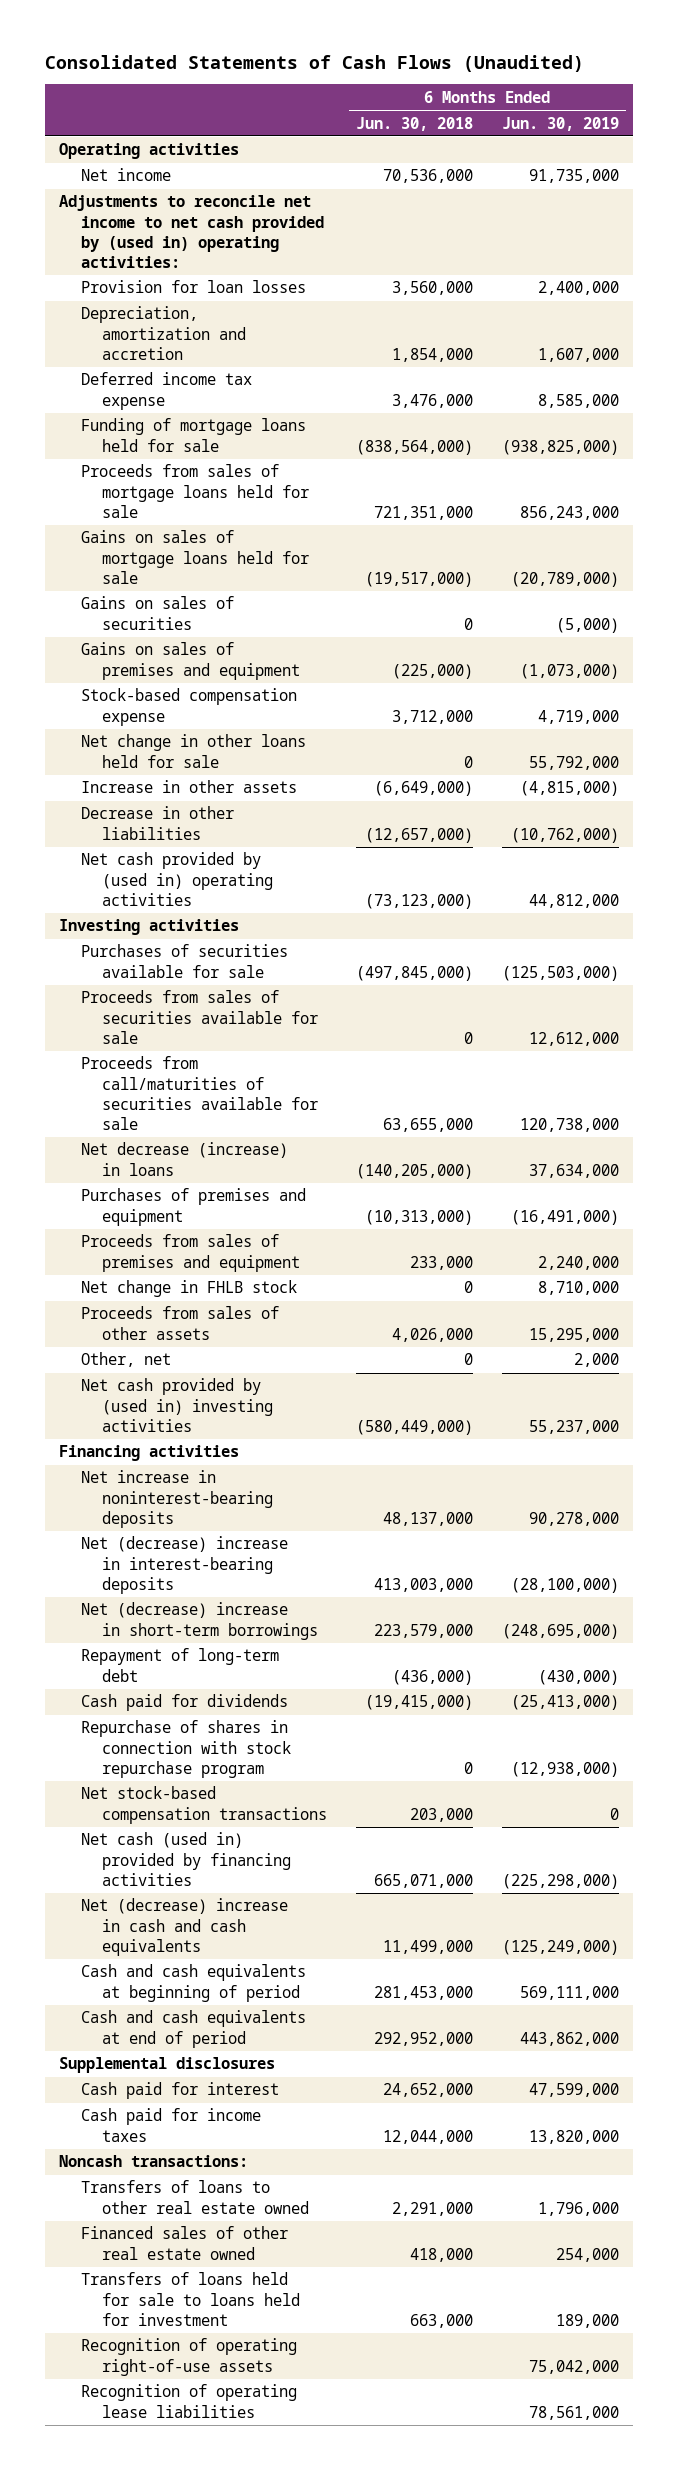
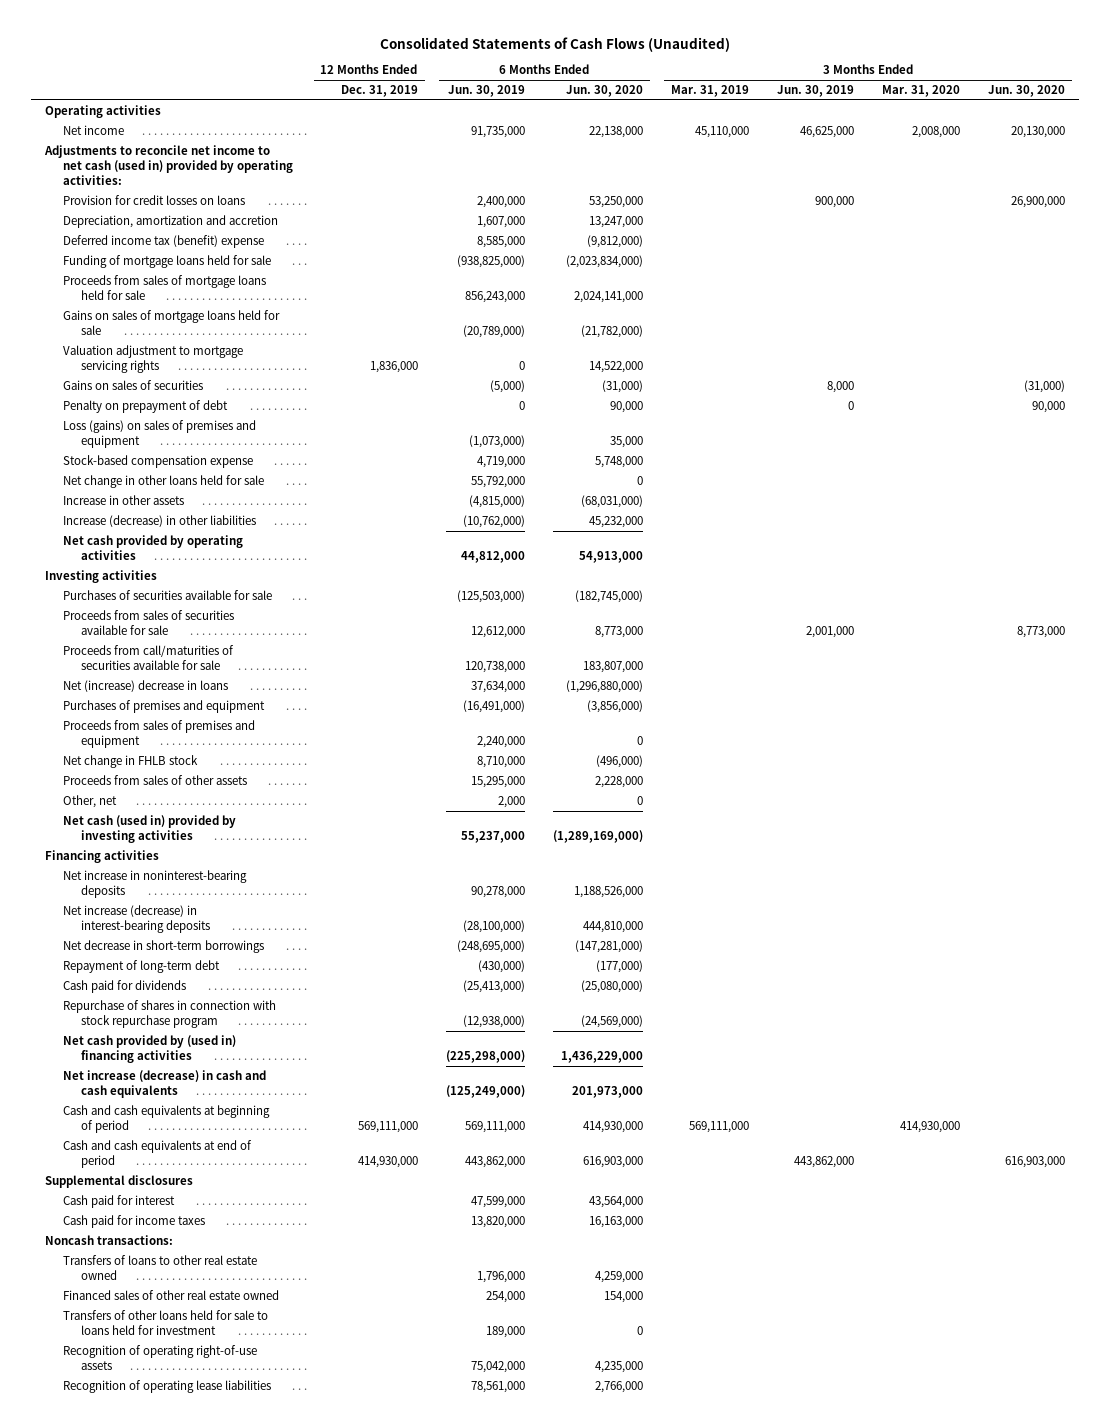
- | 6 Months Ended Jun. 30, 2018 | 6 Months Ended Jun. 30, 2019
+ | 12 Months Ended Dec. 31, 2019 | 6 Months Ended Jun. 30, 2019 | 6 Months Ended Jun. 30, 2020 | 3 Months Ended Mar. 31, 2019 | 3 Months Ended Jun. 30, 2019 | 3 Months Ended Mar. 31, 2020 | 3 Months Ended Jun. 30, 2020
- Adjustments to reconcile net income to net cash provided by (used in) operating activities:
- Provision for loan losses | 3,560,000 | 2,400,000
+ Adjustments to reconcile net income to net cash (used in) provided by operating activities:
+ Provision for credit losses on loans | | 2,400,000 | 53,250,000 | | 900,000 | | 26,900,000
- Deferred income tax expense | 3,476,000 | 8,585,000
+ Deferred income tax (benefit) expense | | 8,585,000 | (9,812,000) | | | |
+ Valuation adjustment to mortgage servicing rights | 1,836,000 | 0 | 14,522,000 | | | |
- Gains on sales of premises and equipment | (225,000) | (1,073,000)
+ Penalty on prepayment of debt | | 0 | 90,000 | | 0 | | 90,000
+ Loss (gains) on sales of premises and equipment | | (1,073,000) | 35,000 | | | |
- Decrease in other liabilities | (12,657,000) | (10,762,000)
- Net cash provided by (used in) operating activities | (73,123,000) | 44,812,000
+ Increase (decrease) in other liabilities | | (10,762,000) | 45,232,000 | | | |
+ Net cash provided by operating activities | | 44,812,000 | 54,913,000 | | | |
- Net decrease (increase) in loans | (140,205,000) | 37,634,000
+ Net (increase) decrease in loans | | 37,634,000 | (1,296,880,000) | | | |
- Net cash provided by (used in) investing activities | (580,449,000) | 55,237,000
+ Net cash (used in) provided by investing activities | | 55,237,000 | (1,289,169,000) | | | |
- Net (decrease) increase in interest-bearing deposits | 413,003,000 | (28,100,000)
- Net (decrease) increase in short-term borrowings | 223,579,000 | (248,695,000)
+ Net increase (decrease) in interest-bearing deposits | | (28,100,000) | 444,810,000 | | | |
+ Net decrease in short-term borrowings | | (248,695,000) | (147,281,000) | | | |
- Net stock-based compensation transactions | 203,000 | 0
- Net cash (used in) provided by financing activities | 665,071,000 | (225,298,000)
- Net (decrease) increase in cash and cash equivalents | 11,499,000 | (125,249,000)
+ Net cash provided by (used in) financing activities | | (225,298,000) | 1,436,229,000 | | | |
+ Net increase (decrease) in cash and cash equivalents | | (125,249,000) | 201,973,000 | | | |
- Transfers of loans held for sale to loans held for investment | 663,000 | 189,000
+ Transfers of other loans held for sale to loans held for investment | | 189,000 | 0 | | | |

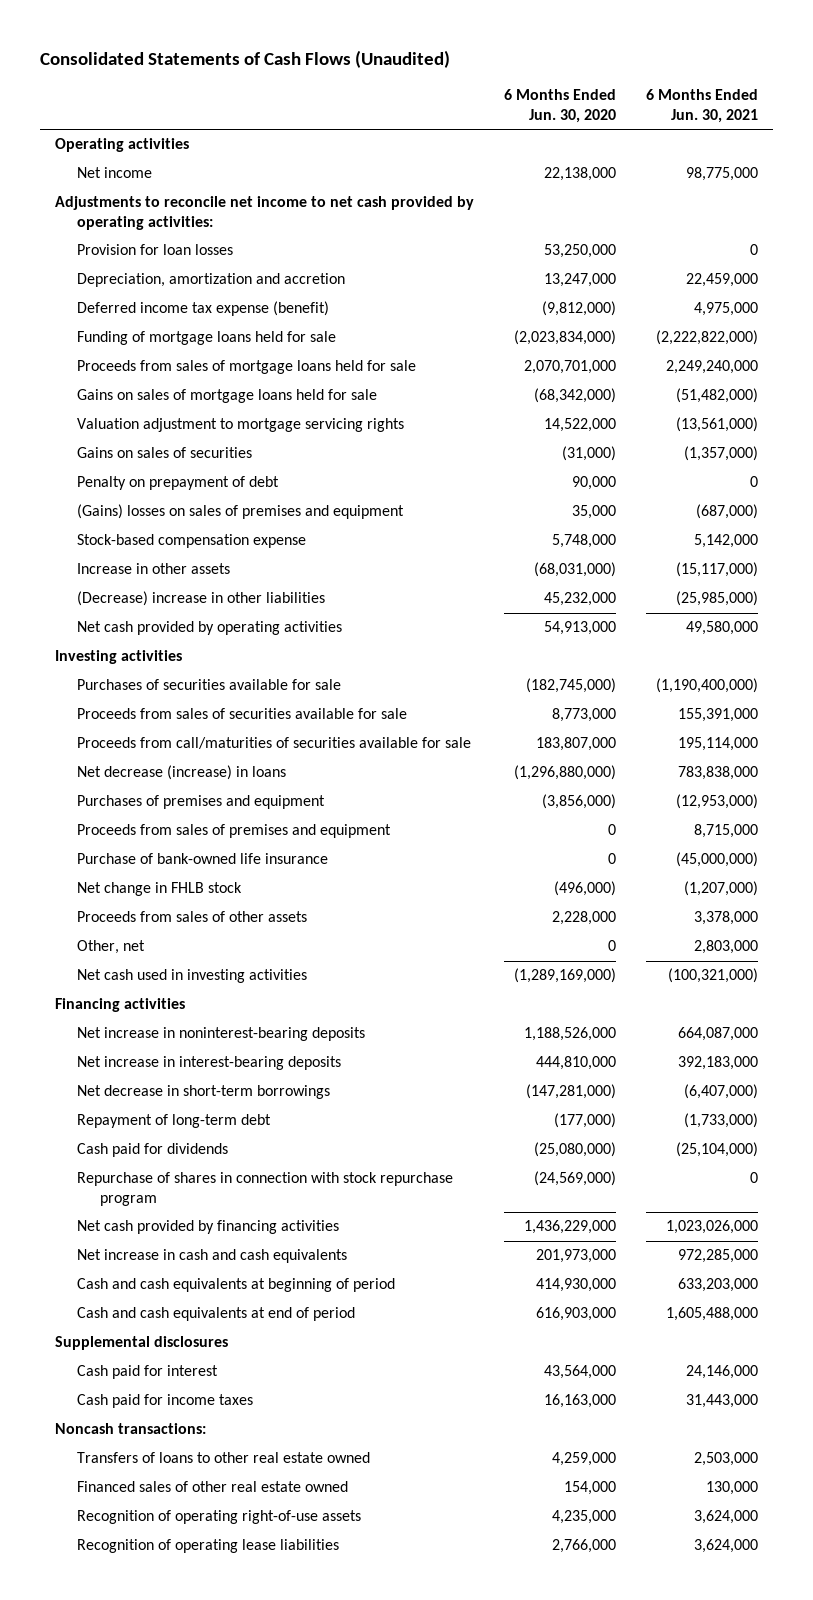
- | 12 Months Ended Dec. 31, 2019 | 6 Months Ended Jun. 30, 2019 | 6 Months Ended Jun. 30, 2020 | 3 Months Ended Mar. 31, 2019 | 3 Months Ended Jun. 30, 2019 | 3 Months Ended Mar. 31, 2020 | 3 Months Ended Jun. 30, 2020
+ | 6 Months Ended Jun. 30, 2020 | 6 Months Ended Jun. 30, 2021
- Adjustments to reconcile net income to net cash (used in) provided by operating activities:
- Provision for credit losses on loans | | 2,400,000 | 53,250,000 | | 900,000 | | 26,900,000
+ Adjustments to reconcile net income to net cash provided by operating activities:
+ Provision for loan losses | 53,250,000 | 0
- Deferred income tax (benefit) expense | | 8,585,000 | (9,812,000) | | | |
+ Deferred income tax expense (benefit) | (9,812,000) | 4,975,000
- Proceeds from sales of mortgage loans held for sale | | 856,243,000 | 2,024,141,000 | | | |
- Gains on sales of mortgage loans held for sale | | (20,789,000) | (21,782,000) | | | |
+ Proceeds from sales of mortgage loans held for sale | 2,070,701,000 | 2,249,240,000
+ Gains on sales of mortgage loans held for sale | (68,342,000) | (51,482,000)
- Loss (gains) on sales of premises and equipment | | (1,073,000) | 35,000 | | | |
+ (Gains) losses on sales of premises and equipment | 35,000 | (687,000)
- Net change in other loans held for sale | | 55,792,000 | 0 | | | |
- Increase (decrease) in other liabilities | | (10,762,000) | 45,232,000 | | | |
+ (Decrease) increase in other liabilities | 45,232,000 | (25,985,000)
- Net (increase) decrease in loans | | 37,634,000 | (1,296,880,000) | | | |
+ Net decrease (increase) in loans | (1,296,880,000) | 783,838,000
+ Purchase of bank-owned life insurance | 0 | (45,000,000)
- Net cash (used in) provided by investing activities | | 55,237,000 | (1,289,169,000) | | | |
+ Net cash used in investing activities | (1,289,169,000) | (100,321,000)
- Net increase (decrease) in interest-bearing deposits | | (28,100,000) | 444,810,000 | | | |
+ Net increase in interest-bearing deposits | 444,810,000 | 392,183,000
- Net cash provided by (used in) financing activities | | (225,298,000) | 1,436,229,000 | | | |
- Net increase (decrease) in cash and cash equivalents | | (125,249,000) | 201,973,000 | | | |
+ Net cash provided by financing activities | 1,436,229,000 | 1,023,026,000
+ Net increase in cash and cash equivalents | 201,973,000 | 972,285,000
- Transfers of other loans held for sale to loans held for investment | | 189,000 | 0 | | | |

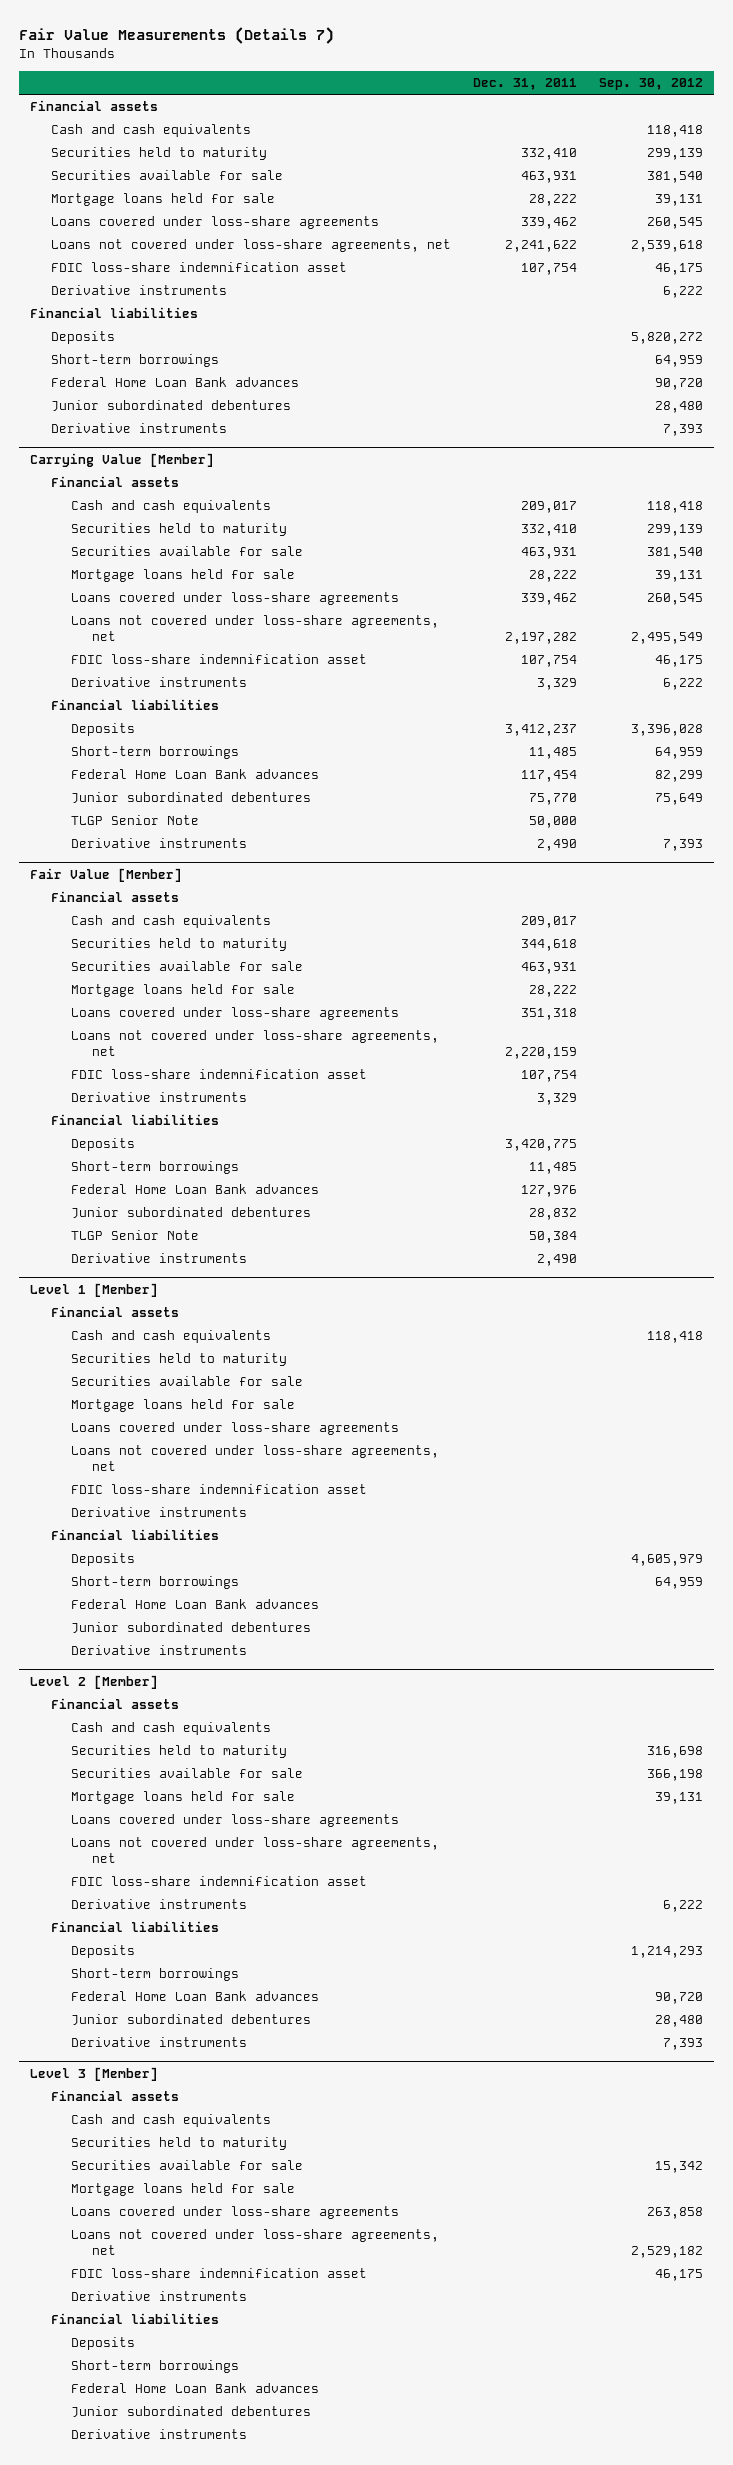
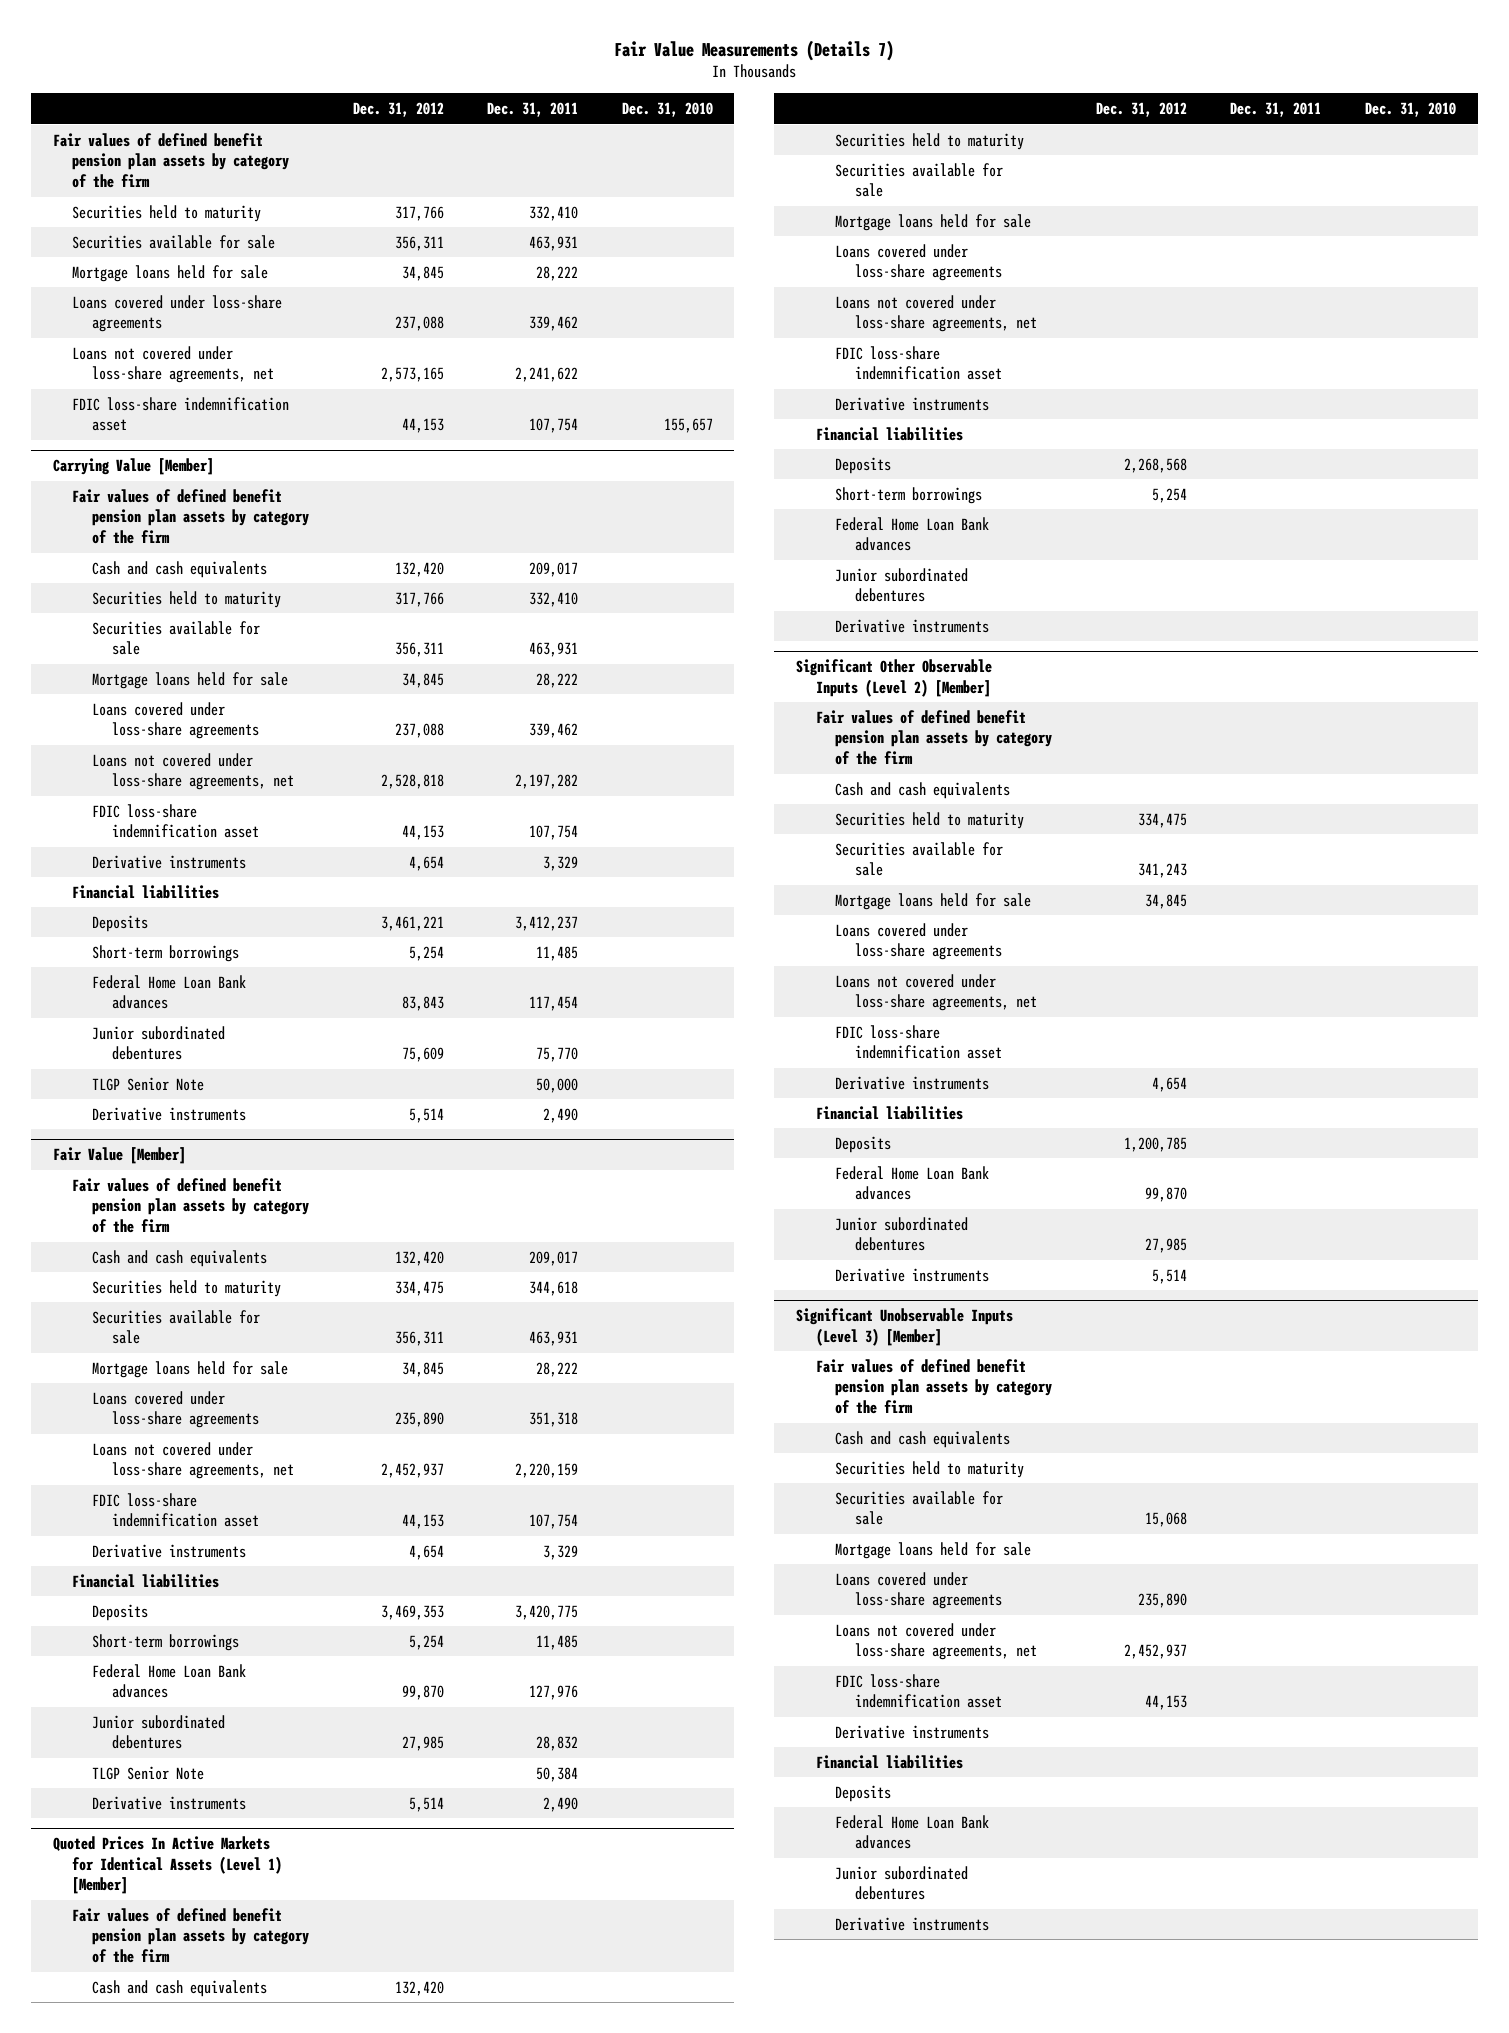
- | Dec. 31, 2011 | Sep. 30, 2012
+ | Dec. 31, 2012 | Dec. 31, 2011 | Dec. 31, 2010
- Financial assets
- Cash and cash equivalents | | 118,418
+ Fair values of defined benefit pension plan assets by category of the firm
- Derivative instruments | | 6,222
- Financial liabilities
- Deposits | | 5,820,272
- Short-term borrowings | | 64,959
- Federal Home Loan Bank advances | | 90,720
- Junior subordinated debentures | | 28,480
- Derivative instruments | | 7,393
@ Carrying Value [Member]
- Financial assets
+ Fair values of defined benefit pension plan assets by category of the firm
@ Fair Value [Member]
- Financial assets
+ Fair values of defined benefit pension plan assets by category of the firm
- Level 1 [Member]
- Financial assets
+ Quoted Prices In Active Markets for Identical Assets (Level 1) [Member]
+ Fair values of defined benefit pension plan assets by category of the firm
- Level 2 [Member]
- Financial assets
+ Significant Other Observable Inputs (Level 2) [Member]
+ Fair values of defined benefit pension plan assets by category of the firm
- Short-term borrowings
- Level 3 [Member]
- Financial assets
+ Significant Unobservable Inputs (Level 3) [Member]
+ Fair values of defined benefit pension plan assets by category of the firm
- Short-term borrowings

